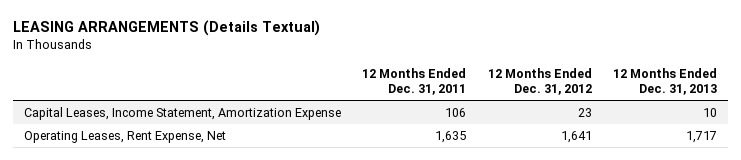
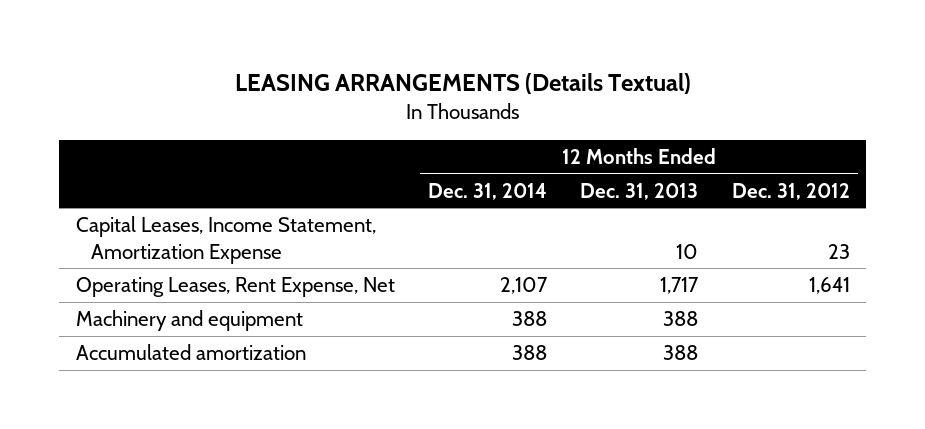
- | 12 Months Ended Dec. 31, 2011 | 12 Months Ended Dec. 31, 2012 | 12 Months Ended Dec. 31, 2013
+ | 12 Months Ended Dec. 31, 2014 | 12 Months Ended Dec. 31, 2013 | 12 Months Ended Dec. 31, 2012
+ Machinery and equipment | 388 | 388 |
+ Accumulated amortization | 388 | 388 |

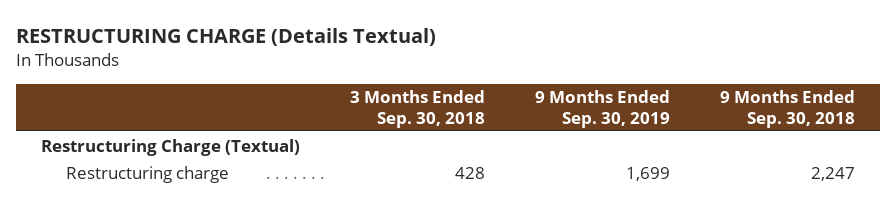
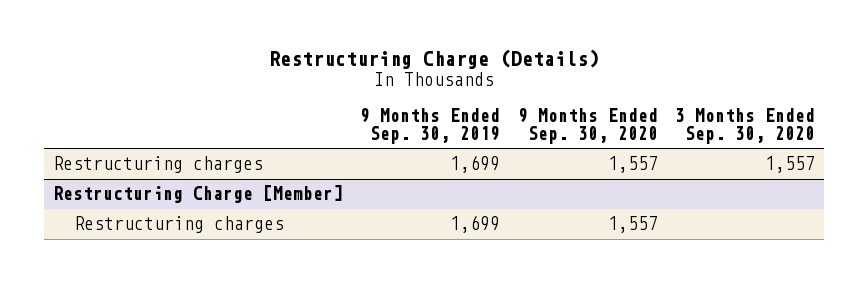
- RESTRUCTURING CHARGE (Details Textual)
+ Restructuring Charge (Details)
- | 3 Months Ended Sep. 30, 2018 | 9 Months Ended Sep. 30, 2019 | 9 Months Ended Sep. 30, 2018
+ | 9 Months Ended Sep. 30, 2019 | 9 Months Ended Sep. 30, 2020 | 3 Months Ended Sep. 30, 2020
- Restructuring Charge (Textual)
- Restructuring charge | 428 | 1,699 | 2,247
+ Restructuring charges | 1,699 | 1,557 | 1,557
+ Restructuring Charge [Member]
+ Restructuring charges | 1,699 | 1,557 |

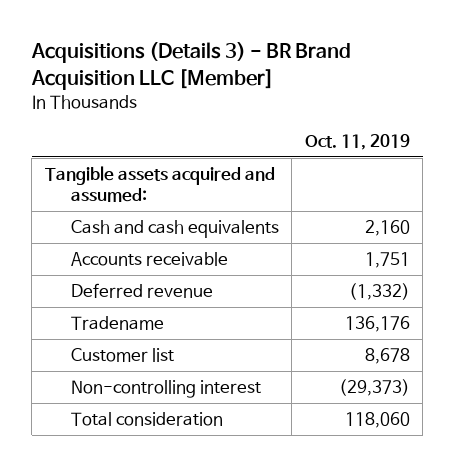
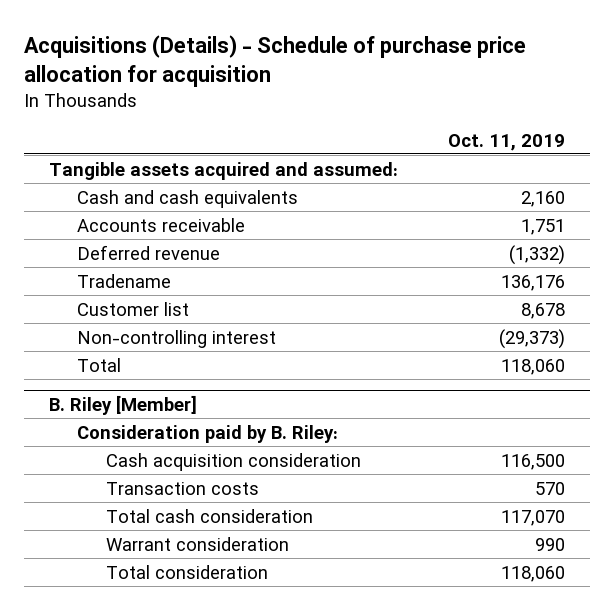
- Acquisitions (Details 3) - BR Brand Acquisition LLC [Member]
+ Acquisitions (Details) - Schedule of purchase price allocation for acquisition
+ Total | 118,060
+ B. Riley [Member]
+ Consideration paid by B. Riley:
+ Cash acquisition consideration | 116,500
+ Transaction costs | 570
+ Total cash consideration | 117,070
+ Warrant consideration | 990

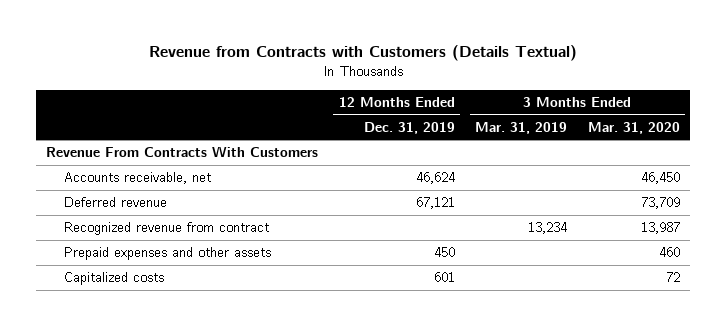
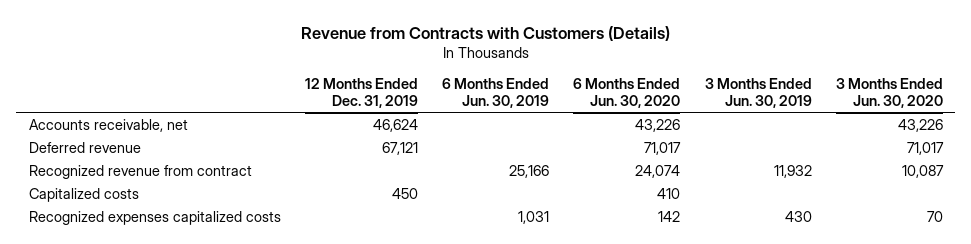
- Revenue from Contracts with Customers (Details Textual)
+ Revenue from Contracts with Customers (Details)
- | 12 Months Ended Dec. 31, 2019 | 3 Months Ended Mar. 31, 2019 | 3 Months Ended Mar. 31, 2020
+ | 12 Months Ended Dec. 31, 2019 | 6 Months Ended Jun. 30, 2019 | 6 Months Ended Jun. 30, 2020 | 3 Months Ended Jun. 30, 2019 | 3 Months Ended Jun. 30, 2020
- Revenue From Contracts With Customers
- Prepaid expenses and other assets | 450 | | 460
- Capitalized costs | 601 | | 72
+ Capitalized costs | 450 | | 410 | |
+ Recognized expenses capitalized costs | | 1,031 | 142 | 430 | 70

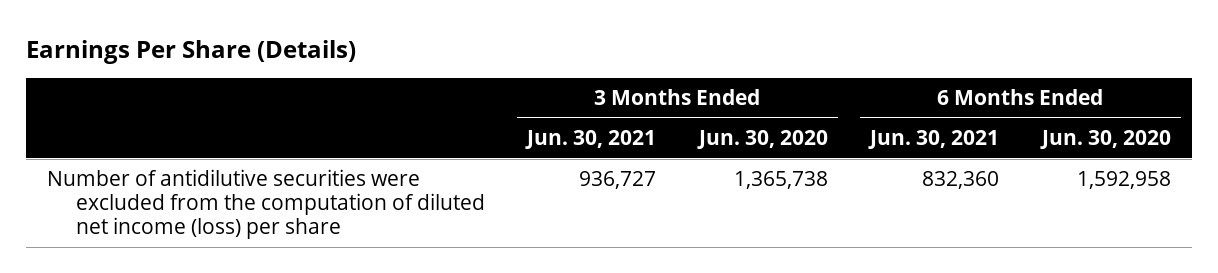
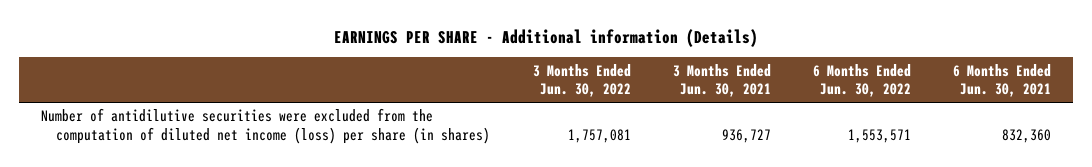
- Earnings Per Share (Details)
+ EARNINGS PER SHARE - Additional information (Details)
- | 3 Months Ended Jun. 30, 2021 | 3 Months Ended Jun. 30, 2020 | 6 Months Ended Jun. 30, 2021 | 6 Months Ended Jun. 30, 2020
+ | 3 Months Ended Jun. 30, 2022 | 3 Months Ended Jun. 30, 2021 | 6 Months Ended Jun. 30, 2022 | 6 Months Ended Jun. 30, 2021
- Number of antidilutive securities were excluded from the computation of diluted net income (loss) per share | 936,727 | 1,365,738 | 832,360 | 1,592,958
+ Number of antidilutive securities were excluded from the computation of diluted net income (loss) per share (in shares) | 1,757,081 | 936,727 | 1,553,571 | 832,360

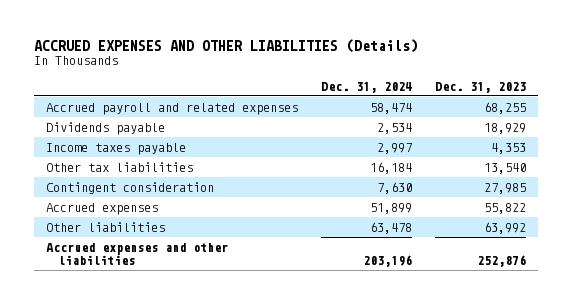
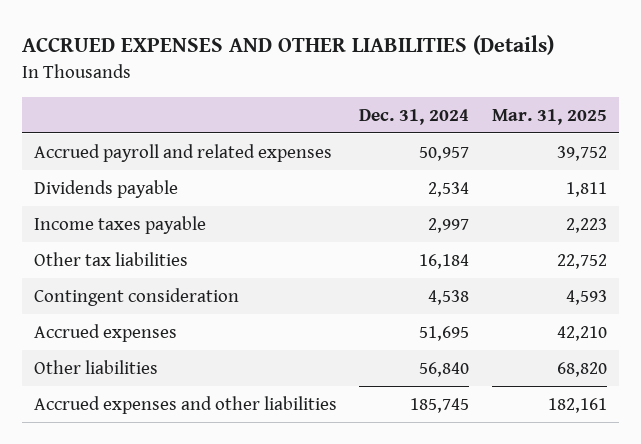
- | Dec. 31, 2024 | Dec. 31, 2023
+ | Dec. 31, 2024 | Mar. 31, 2025
- Accrued payroll and related expenses | 58,474 | 68,255
+ Accrued payroll and related expenses | 50,957 | 39,752
- Contingent consideration | 7,630 | 27,985
- Accrued expenses | 51,899 | 55,822
- Other liabilities | 63,478 | 63,992
- Accrued expenses and other liabilities | 203,196 | 252,876
+ Contingent consideration | 4,538 | 4,593
+ Accrued expenses | 51,695 | 42,210
+ Other liabilities | 56,840 | 68,820
+ Accrued expenses and other liabilities | 185,745 | 182,161

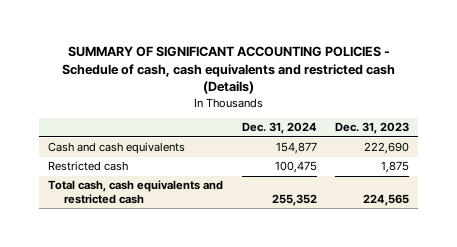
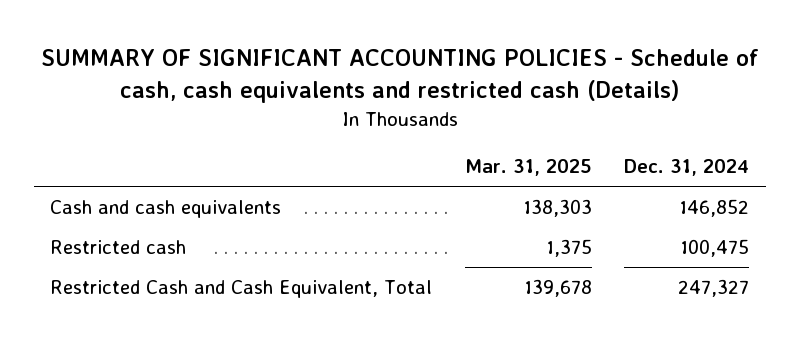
- | Dec. 31, 2024 | Dec. 31, 2023
+ | Mar. 31, 2025 | Dec. 31, 2024
- Cash and cash equivalents | 154,877 | 222,690
+ Cash and cash equivalents | 138,303 | 146,852
- Total cash, cash equivalents and restricted cash | 255,352 | 224,565
+ Restricted Cash and Cash Equivalent, Total | 139,678 | 247,327

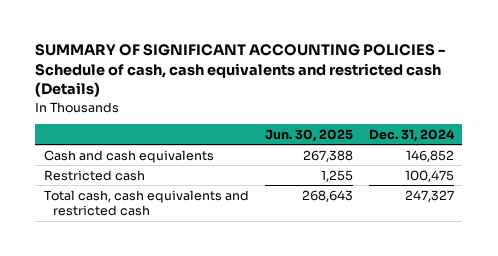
- | Mar. 31, 2025 | Dec. 31, 2024
+ | Jun. 30, 2025 | Dec. 31, 2024
- Restricted Cash and Cash Equivalent, Total | 139,678 | 247,327
+ Total cash, cash equivalents and restricted cash | 268,643 | 247,327

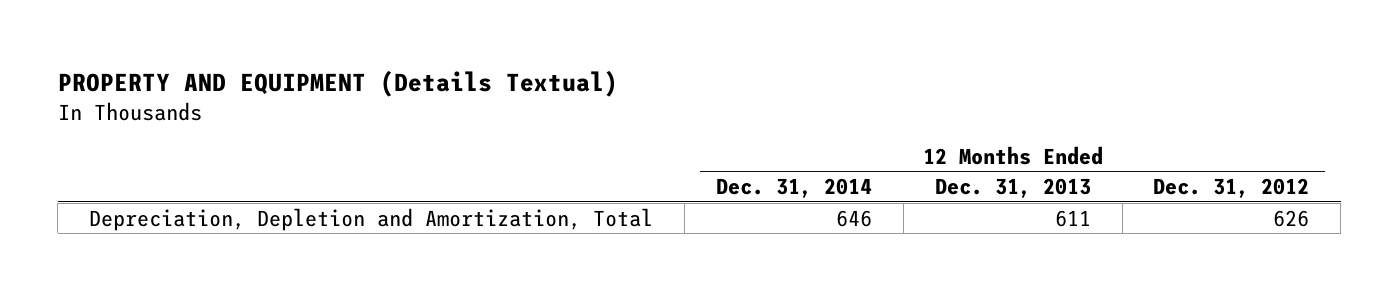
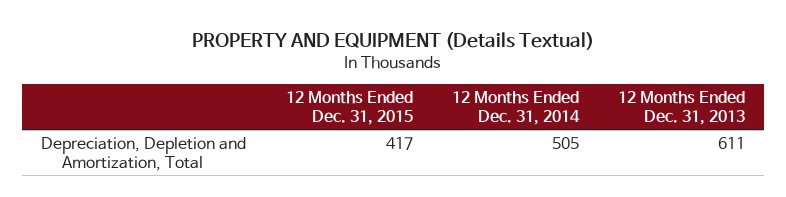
- | 12 Months Ended Dec. 31, 2014 | 12 Months Ended Dec. 31, 2013 | 12 Months Ended Dec. 31, 2012
+ | 12 Months Ended Dec. 31, 2015 | 12 Months Ended Dec. 31, 2014 | 12 Months Ended Dec. 31, 2013
- Depreciation, Depletion and Amortization, Total | 646 | 611 | 626
+ Depreciation, Depletion and Amortization, Total | 417 | 505 | 611

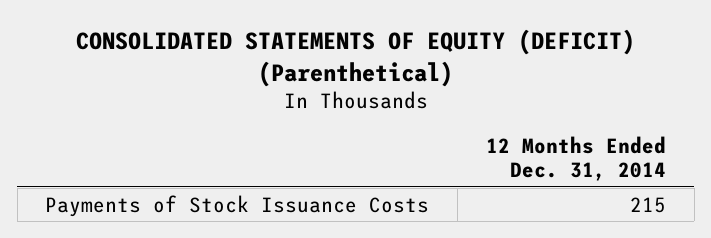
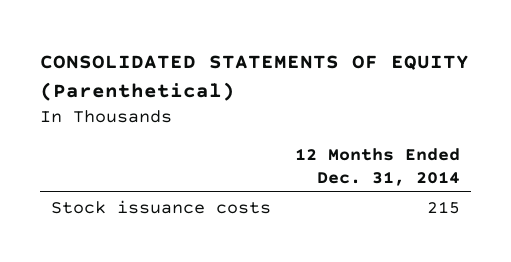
- CONSOLIDATED STATEMENTS OF EQUITY (DEFICIT) (Parenthetical)
+ CONSOLIDATED STATEMENTS OF EQUITY (Parenthetical)
- Payments of Stock Issuance Costs | 215
+ Stock issuance costs | 215

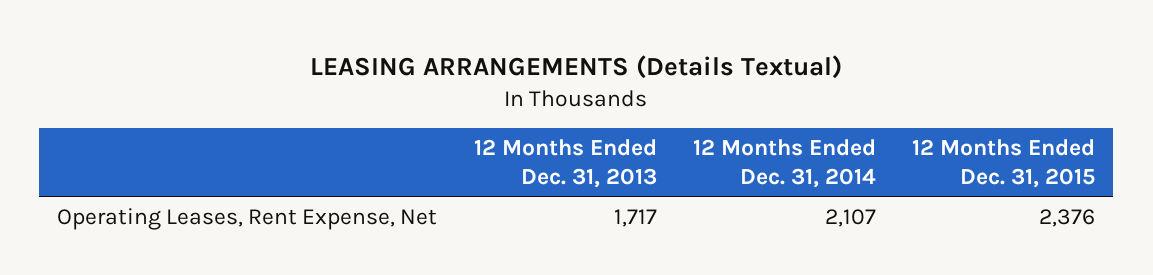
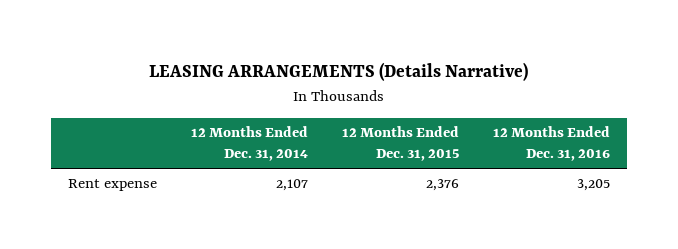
- LEASING ARRANGEMENTS (Details Textual)
+ LEASING ARRANGEMENTS (Details Narrative)
- | 12 Months Ended Dec. 31, 2013 | 12 Months Ended Dec. 31, 2014 | 12 Months Ended Dec. 31, 2015
+ | 12 Months Ended Dec. 31, 2014 | 12 Months Ended Dec. 31, 2015 | 12 Months Ended Dec. 31, 2016
- Operating Leases, Rent Expense, Net | 1,717 | 2,107 | 2,376
+ Rent expense | 2,107 | 2,376 | 3,205

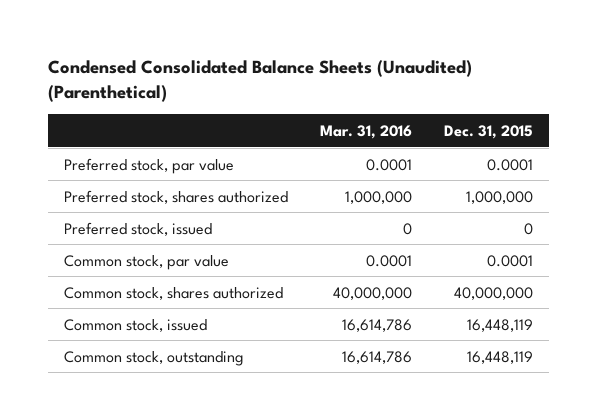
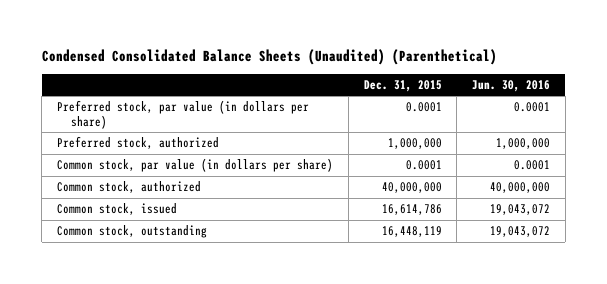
- | Mar. 31, 2016 | Dec. 31, 2015
+ | Dec. 31, 2015 | Jun. 30, 2016
- Preferred stock, par value | 0.0001 | 0.0001
- Preferred stock, shares authorized | 1,000,000 | 1,000,000
- Preferred stock, issued | 0 | 0
- Common stock, par value | 0.0001 | 0.0001
- Common stock, shares authorized | 40,000,000 | 40,000,000
- Common stock, issued | 16,614,786 | 16,448,119
+ Preferred stock, par value (in dollars per share) | 0.0001 | 0.0001
+ Preferred stock, authorized | 1,000,000 | 1,000,000
+ Common stock, par value (in dollars per share) | 0.0001 | 0.0001
+ Common stock, authorized | 40,000,000 | 40,000,000
+ Common stock, issued | 16,614,786 | 19,043,072

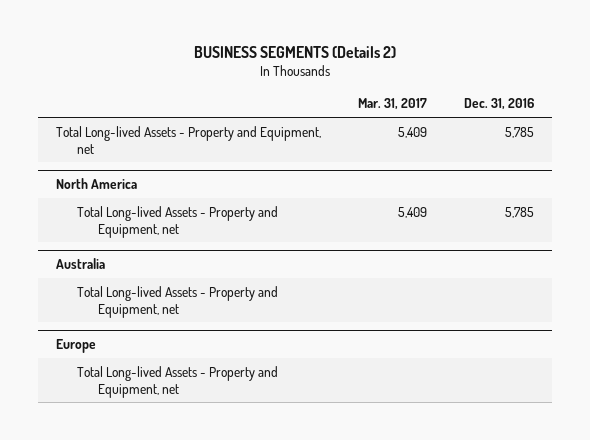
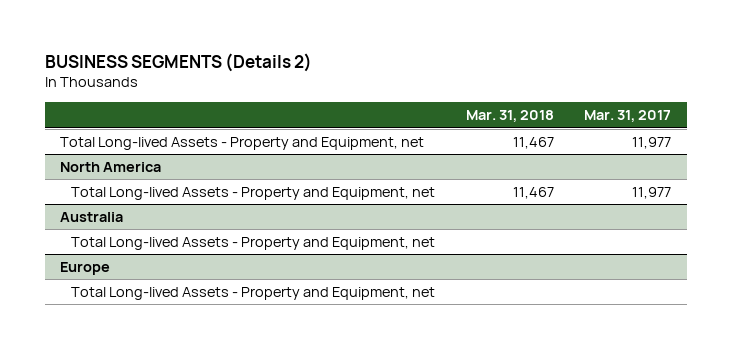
- | Mar. 31, 2017 | Dec. 31, 2016
+ | Mar. 31, 2018 | Mar. 31, 2017
- Total Long-lived Assets - Property and Equipment, net | 5,409 | 5,785
+ Total Long-lived Assets - Property and Equipment, net | 11,467 | 11,977
@ North America
- Total Long-lived Assets - Property and Equipment, net | 5,409 | 5,785
+ Total Long-lived Assets - Property and Equipment, net | 11,467 | 11,977

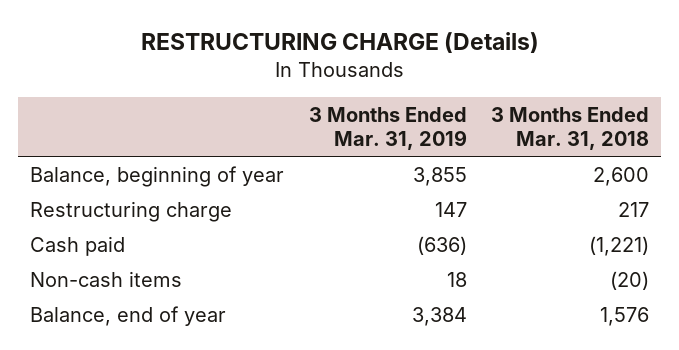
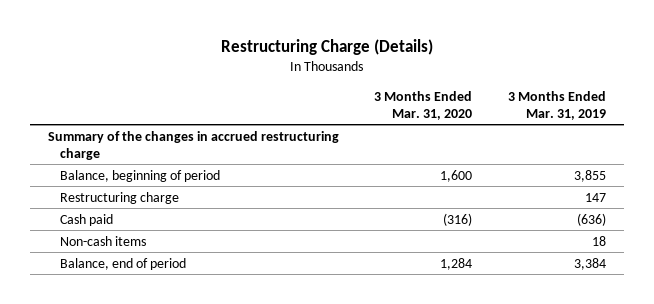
- RESTRUCTURING CHARGE (Details)
+ Restructuring Charge (Details)
- | 3 Months Ended Mar. 31, 2019 | 3 Months Ended Mar. 31, 2018
+ | 3 Months Ended Mar. 31, 2020 | 3 Months Ended Mar. 31, 2019
- Balance, beginning of year | 3,855 | 2,600
+ Summary of the changes in accrued restructuring charge
+ Balance, beginning of period | 1,600 | 3,855
- Balance, end of year | 3,384 | 1,576
+ Balance, end of period | 1,284 | 3,384

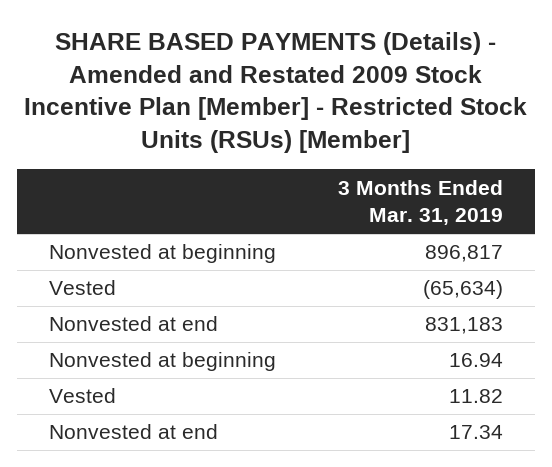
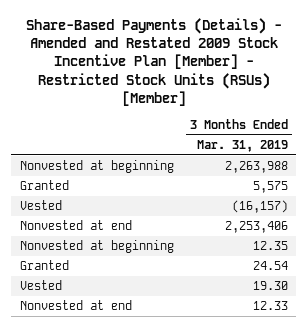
- SHARE BASED PAYMENTS (Details) - Amended and Restated 2009 Stock Incentive Plan [Member] - Restricted Stock Units (RSUs) [Member]
+ Share-Based Payments (Details) - Amended and Restated 2009 Stock Incentive Plan [Member] - Restricted Stock Units (RSUs) [Member]
- Nonvested at beginning | 896,817
- Vested | (65,634)
- Nonvested at end | 831,183
- Nonvested at beginning | 16.94
- Vested | 11.82
- Nonvested at end | 17.34
+ Nonvested at beginning | 2,263,988
+ Granted | 5,575
+ Vested | (16,157)
+ Nonvested at end | 2,253,406
+ Nonvested at beginning | 12.35
+ Granted | 24.54
+ Vested | 19.30
+ Nonvested at end | 12.33

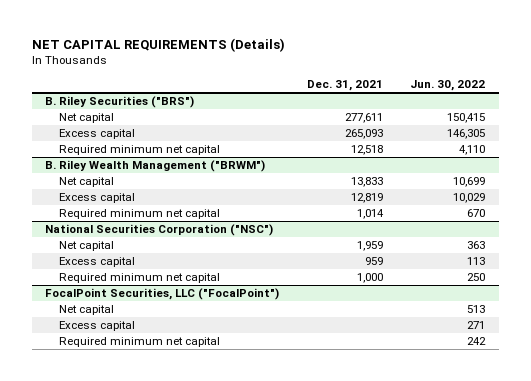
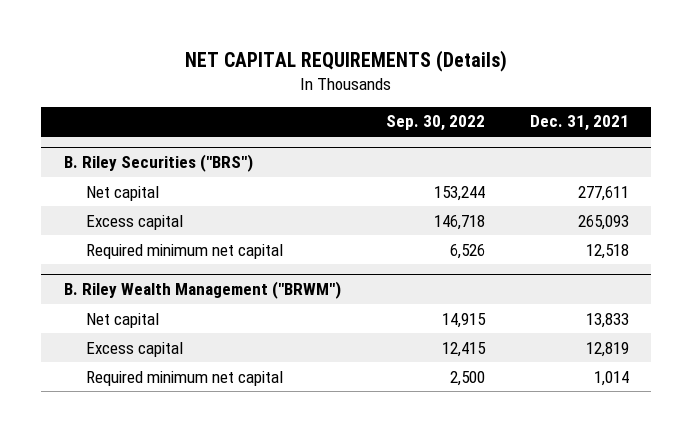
- | Dec. 31, 2021 | Jun. 30, 2022
+ | Sep. 30, 2022 | Dec. 31, 2021
- National Securities Corporation ("NSC")
- Net capital | 1,959 | 363
- Excess capital | 959 | 113
- Required minimum net capital | 1,000 | 250
- FocalPoint Securities, LLC ("FocalPoint")
- Net capital | | 513
- Excess capital | | 271
- Required minimum net capital | | 242

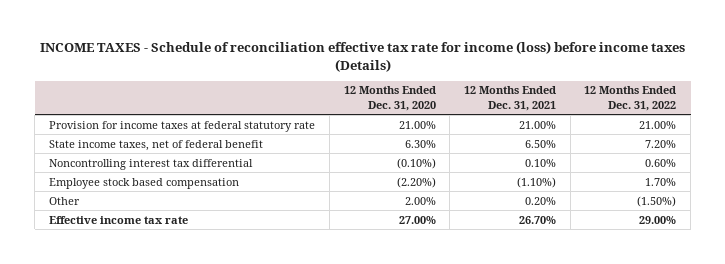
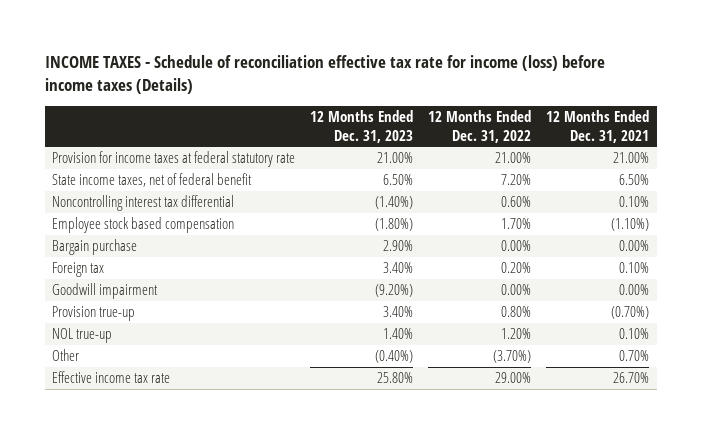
- | 12 Months Ended Dec. 31, 2020 | 12 Months Ended Dec. 31, 2021 | 12 Months Ended Dec. 31, 2022
+ | 12 Months Ended Dec. 31, 2023 | 12 Months Ended Dec. 31, 2022 | 12 Months Ended Dec. 31, 2021
- Other | 2.00% | 0.20% | (1.50%)
+ Bargain purchase | 2.90% | 0.00% | 0.00%
+ Foreign tax | 3.40% | 0.20% | 0.10%
+ Goodwill impairment | (9.20%) | 0.00% | 0.00%
+ Provision true-up | 3.40% | 0.80% | (0.70%)
+ NOL true-up | 1.40% | 1.20% | 0.10%
+ Other | (0.40%) | (3.70%) | 0.70%

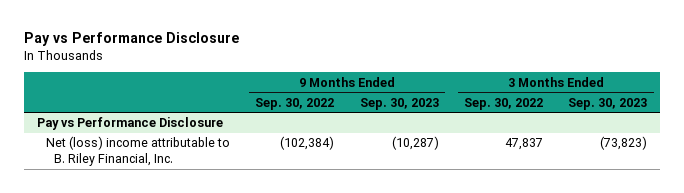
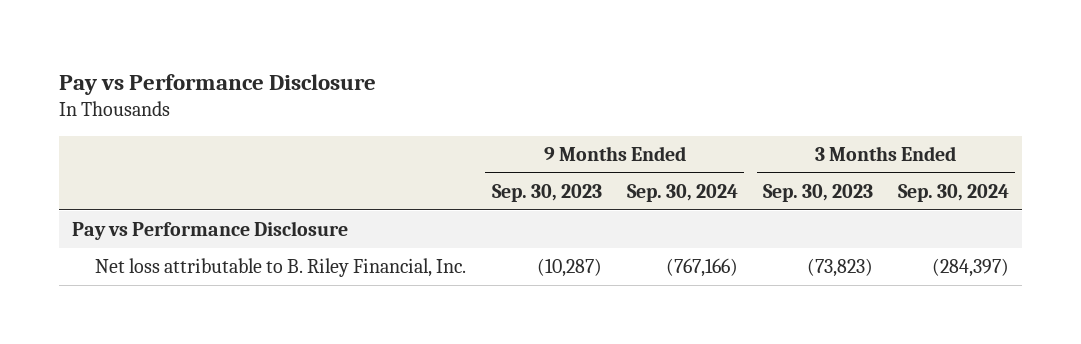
- | 9 Months Ended Sep. 30, 2022 | 9 Months Ended Sep. 30, 2023 | 3 Months Ended Sep. 30, 2022 | 3 Months Ended Sep. 30, 2023
+ | 9 Months Ended Sep. 30, 2023 | 9 Months Ended Sep. 30, 2024 | 3 Months Ended Sep. 30, 2023 | 3 Months Ended Sep. 30, 2024
- Net (loss) income attributable to B. Riley Financial, Inc. | (102,384) | (10,287) | 47,837 | (73,823)
+ Net loss attributable to B. Riley Financial, Inc. | (10,287) | (767,166) | (73,823) | (284,397)

